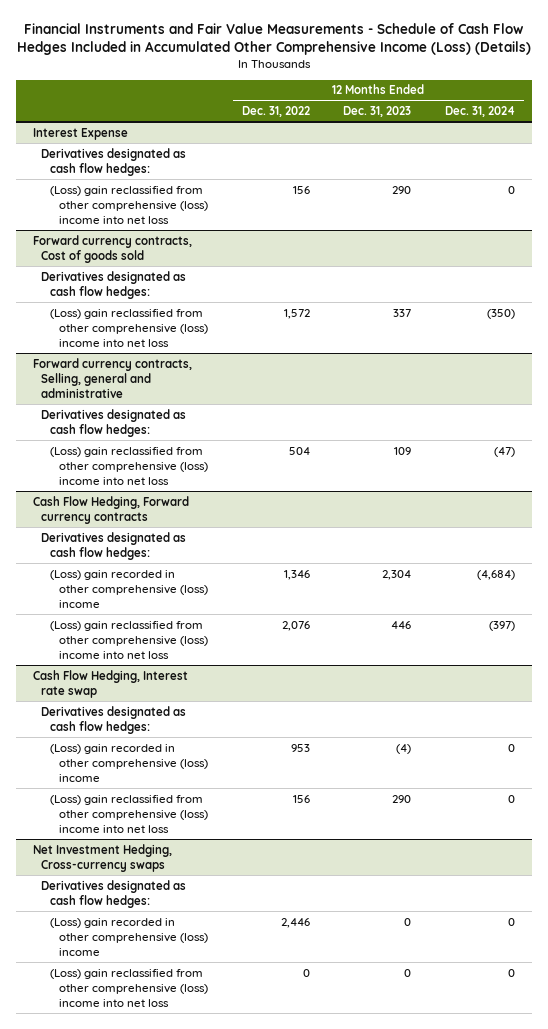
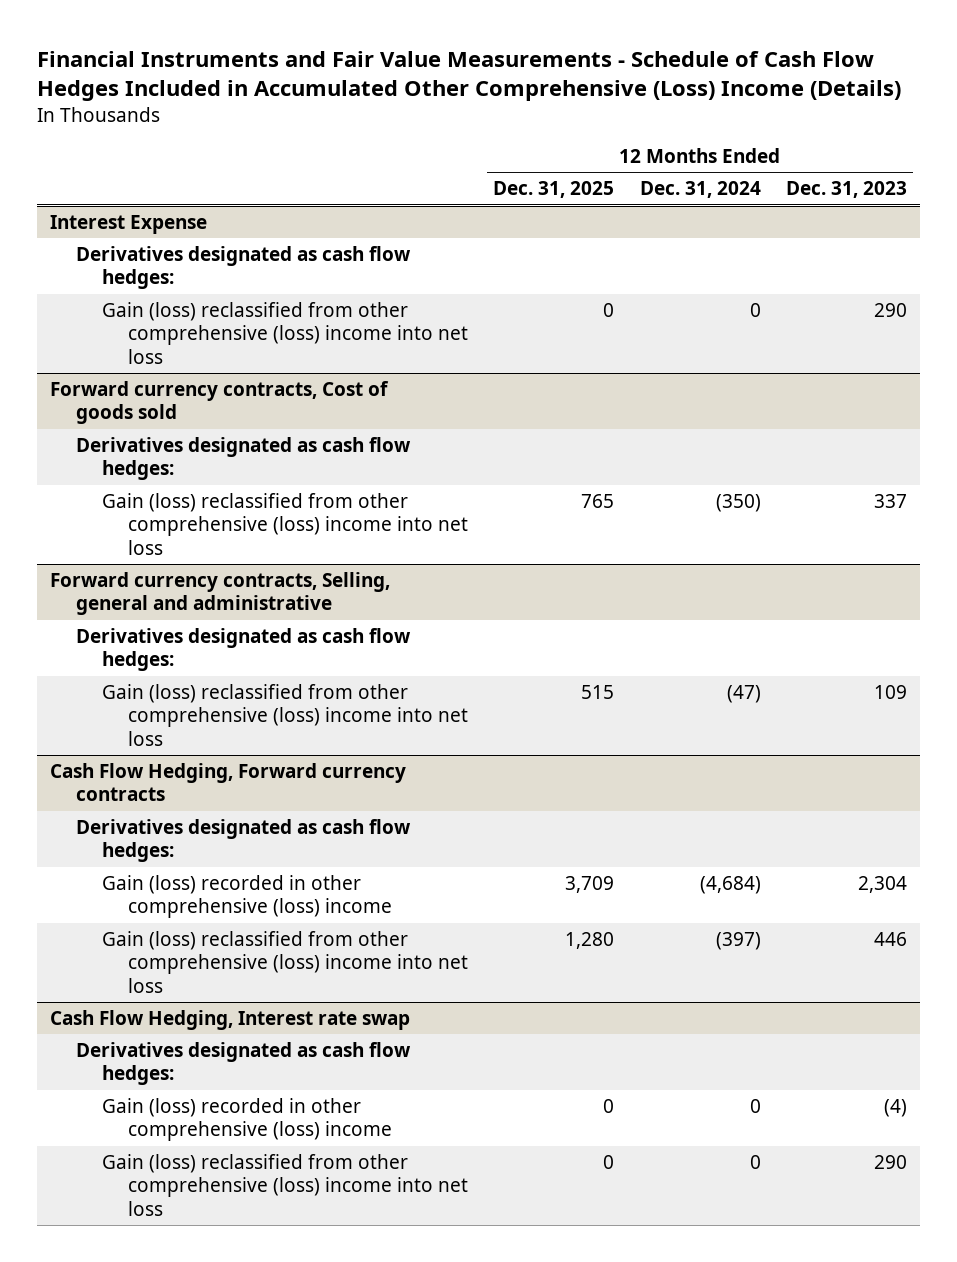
- Financial Instruments and Fair Value Measurements - Schedule of Cash Flow Hedges Included in Accumulated Other Comprehensive Income (Loss) (Details)
+ Financial Instruments and Fair Value Measurements - Schedule of Cash Flow Hedges Included in Accumulated Other Comprehensive (Loss) Income (Details)
- | 12 Months Ended Dec. 31, 2022 | 12 Months Ended Dec. 31, 2023 | 12 Months Ended Dec. 31, 2024
+ | 12 Months Ended Dec. 31, 2025 | 12 Months Ended Dec. 31, 2024 | 12 Months Ended Dec. 31, 2023
@ Interest Expense
- (Loss) gain reclassified from other comprehensive (loss) income into net loss | 156 | 290 | 0
+ Gain (loss) reclassified from other comprehensive (loss) income into net loss | 0 | 0 | 290
@ Forward currency contracts, Cost of goods sold
- (Loss) gain reclassified from other comprehensive (loss) income into net loss | 1,572 | 337 | (350)
+ Gain (loss) reclassified from other comprehensive (loss) income into net loss | 765 | (350) | 337
@ Forward currency contracts, Selling, general and administrative
- (Loss) gain reclassified from other comprehensive (loss) income into net loss | 504 | 109 | (47)
+ Gain (loss) reclassified from other comprehensive (loss) income into net loss | 515 | (47) | 109
@ Cash Flow Hedging, Forward currency contracts
- (Loss) gain recorded in other comprehensive (loss) income | 1,346 | 2,304 | (4,684)
- (Loss) gain reclassified from other comprehensive (loss) income into net loss | 2,076 | 446 | (397)
+ Gain (loss) recorded in other comprehensive (loss) income | 3,709 | (4,684) | 2,304
+ Gain (loss) reclassified from other comprehensive (loss) income into net loss | 1,280 | (397) | 446
@ Cash Flow Hedging, Interest rate swap
- (Loss) gain recorded in other comprehensive (loss) income | 953 | (4) | 0
- (Loss) gain reclassified from other comprehensive (loss) income into net loss | 156 | 290 | 0
- Net Investment Hedging, Cross-currency swaps
- Derivatives designated as cash flow hedges:
- (Loss) gain recorded in other comprehensive (loss) income | 2,446 | 0 | 0
- (Loss) gain reclassified from other comprehensive (loss) income into net loss | 0 | 0 | 0
@ Cash Flow Hedging, Interest rate swap
+ Gain (loss) recorded in other comprehensive (loss) income | 0 | 0 | (4)
+ Gain (loss) reclassified from other comprehensive (loss) income into net loss | 0 | 0 | 290

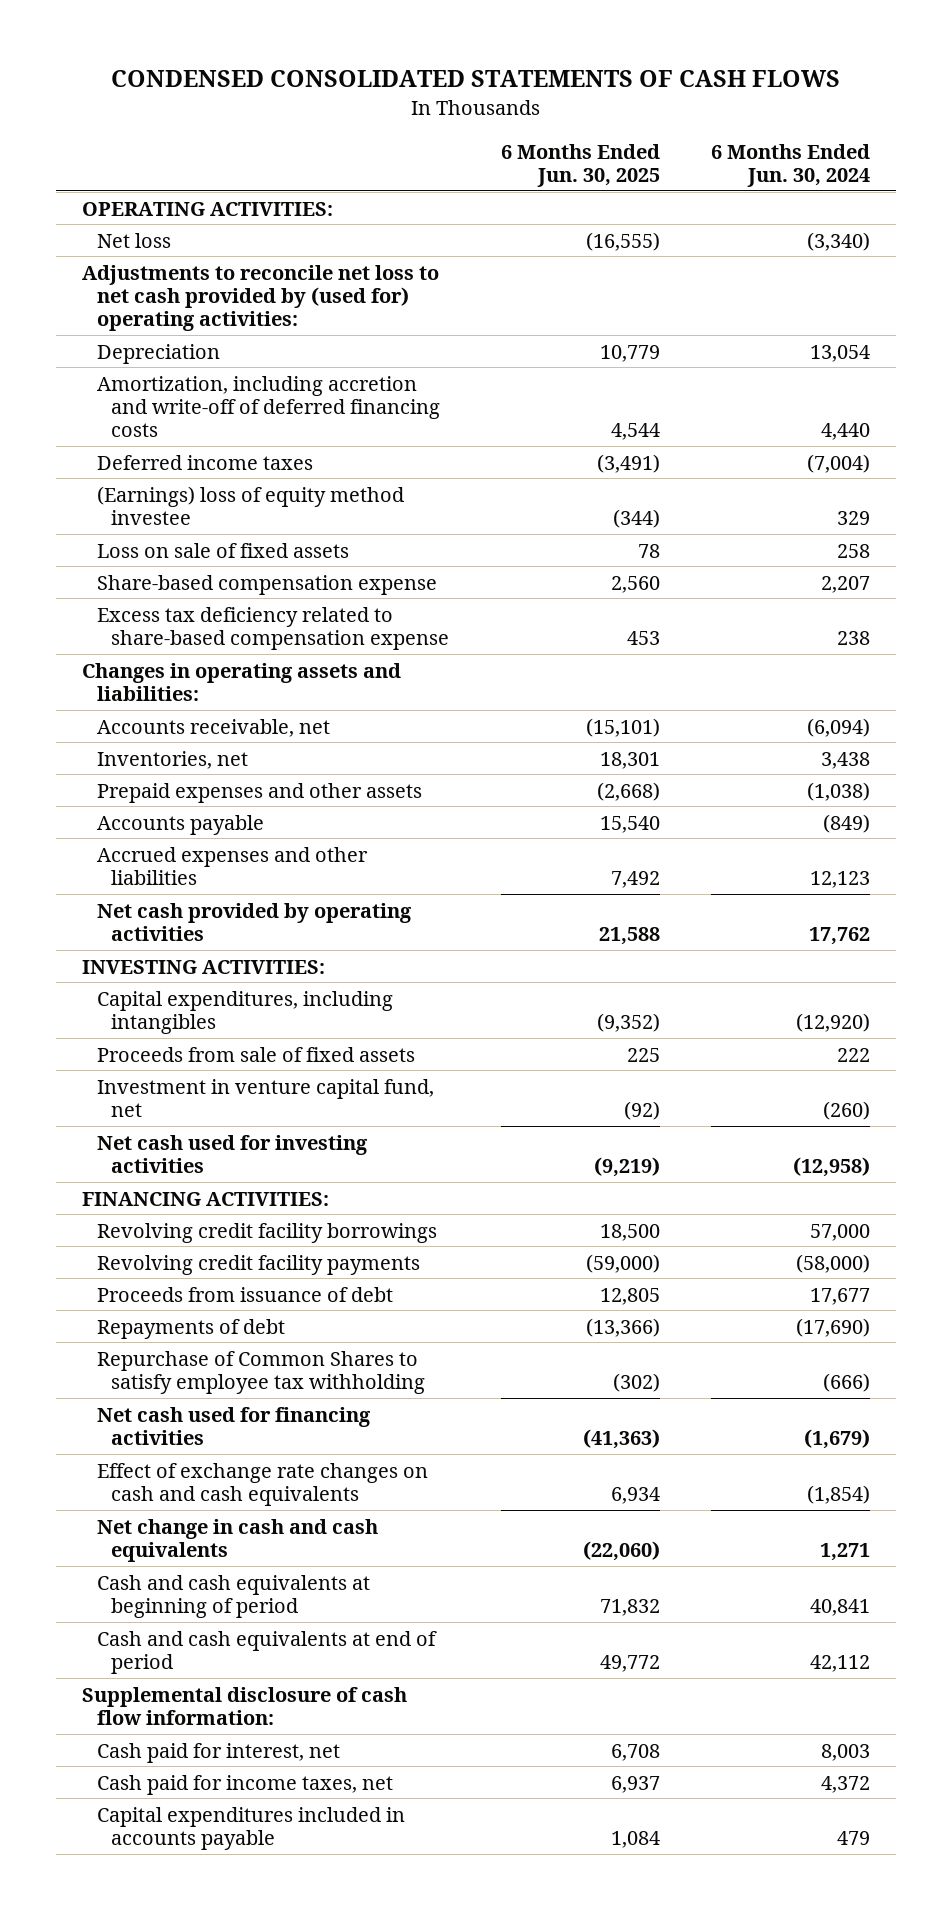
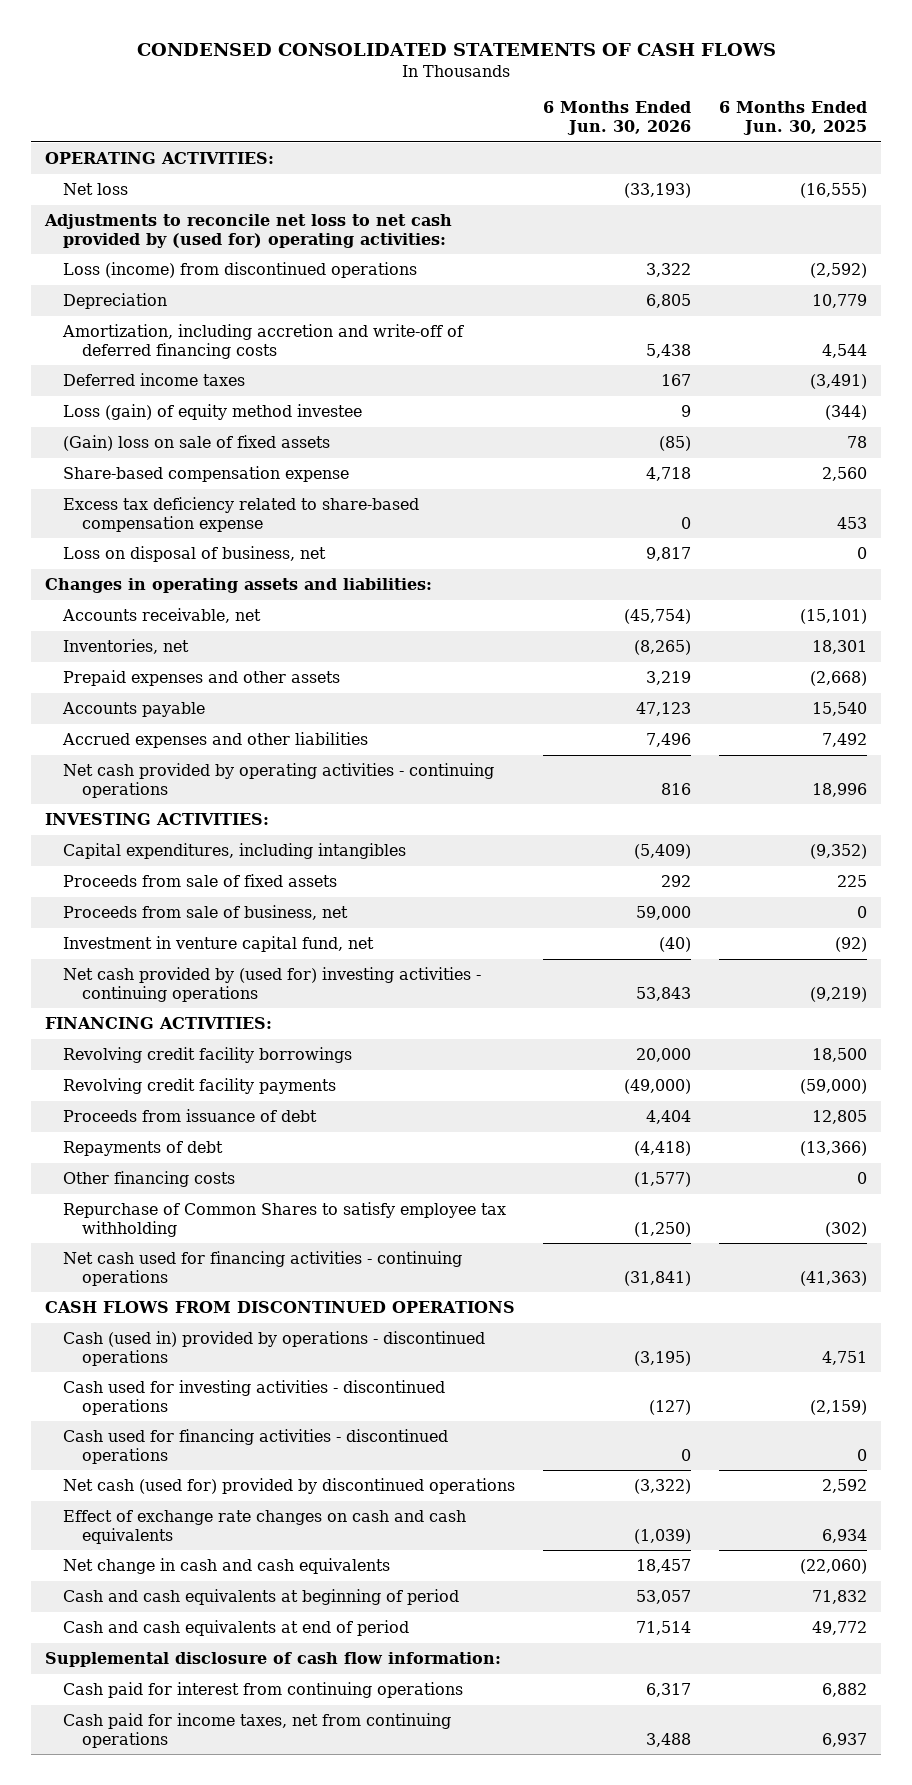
- | 6 Months Ended Jun. 30, 2025 | 6 Months Ended Jun. 30, 2024
+ | 6 Months Ended Jun. 30, 2026 | 6 Months Ended Jun. 30, 2025
+ Loss (income) from discontinued operations | 3,322 | (2,592)
- (Earnings) loss of equity method investee | (344) | 329
- Loss on sale of fixed assets | 78 | 258
+ Loss (gain) of equity method investee | 9 | (344)
+ (Gain) loss on sale of fixed assets | (85) | 78
+ Loss on disposal of business, net | 9,817 | 0
- Net cash provided by operating activities | 21,588 | 17,762
+ Net cash provided by operating activities - continuing operations | 816 | 18,996
+ Proceeds from sale of business, net | 59,000 | 0
- Net cash used for investing activities | (9,219) | (12,958)
+ Net cash provided by (used for) investing activities - continuing operations | 53,843 | (9,219)
+ Other financing costs | (1,577) | 0
- Net cash used for financing activities | (41,363) | (1,679)
+ Net cash used for financing activities - continuing operations | (31,841) | (41,363)
+ CASH FLOWS FROM DISCONTINUED OPERATIONS
+ Cash (used in) provided by operations - discontinued operations | (3,195) | 4,751
+ Cash used for investing activities - discontinued operations | (127) | (2,159)
+ Cash used for financing activities - discontinued operations | 0 | 0
+ Net cash (used for) provided by discontinued operations | (3,322) | 2,592
- Cash paid for interest, net | 6,708 | 8,003
- Cash paid for income taxes, net | 6,937 | 4,372
- Capital expenditures included in accounts payable | 1,084 | 479
+ Cash paid for interest from continuing operations | 6,317 | 6,882
+ Cash paid for income taxes, net from continuing operations | 3,488 | 6,937

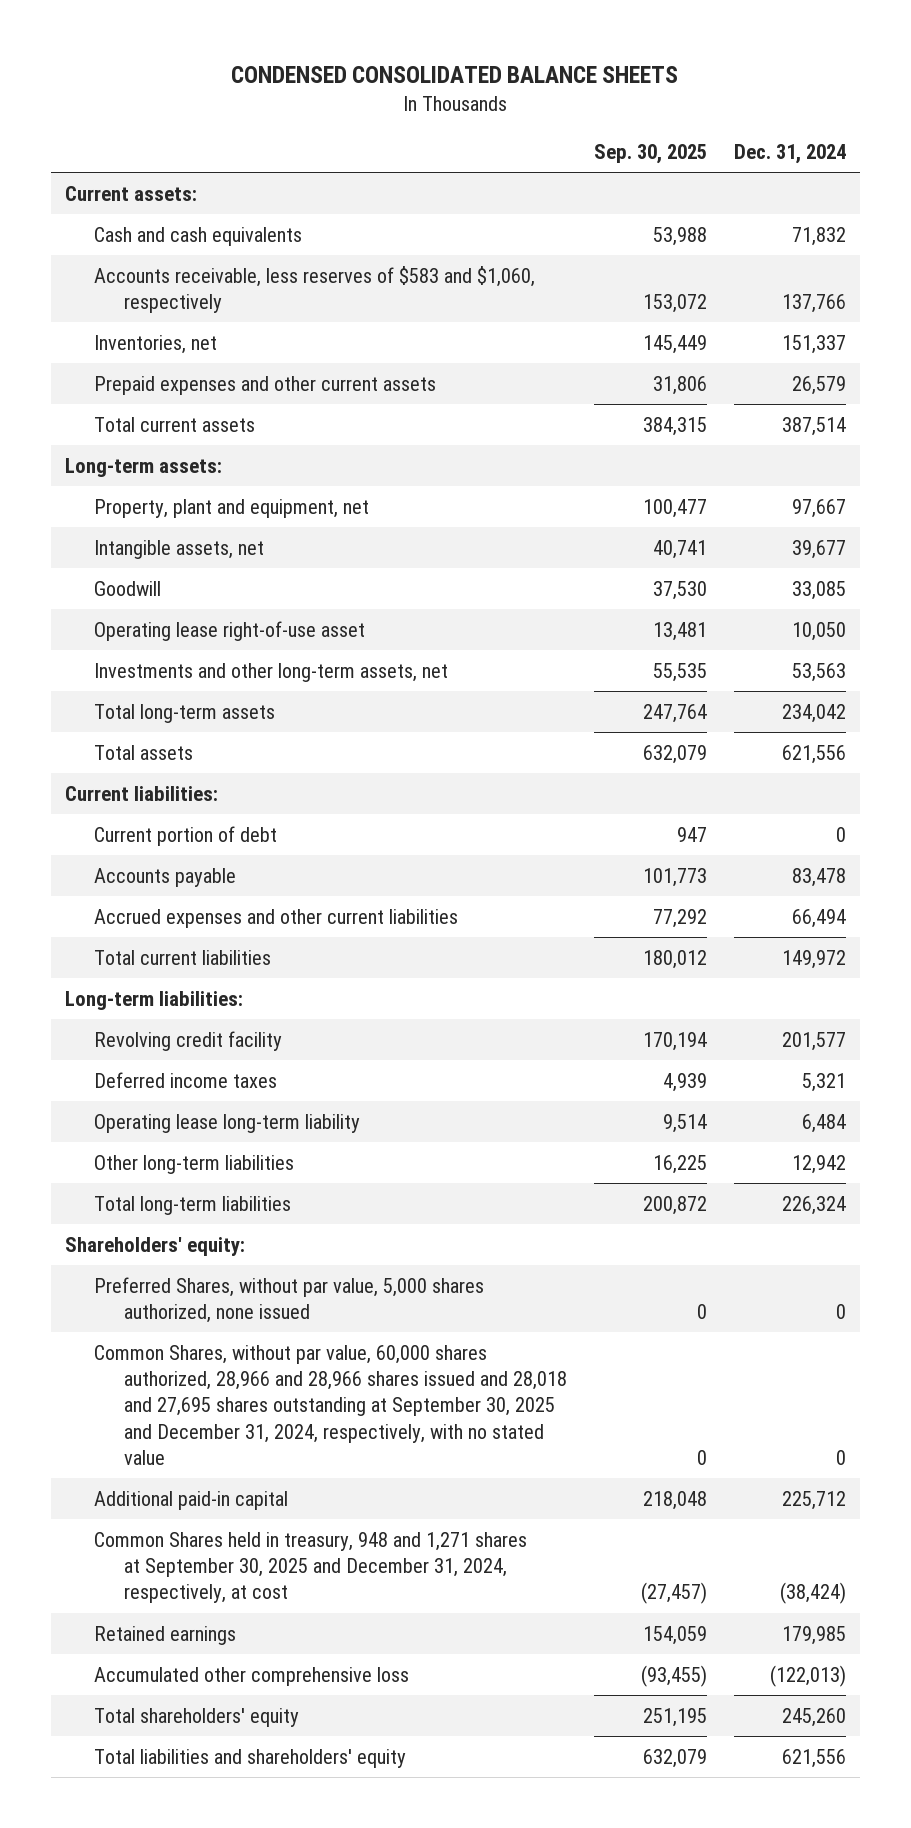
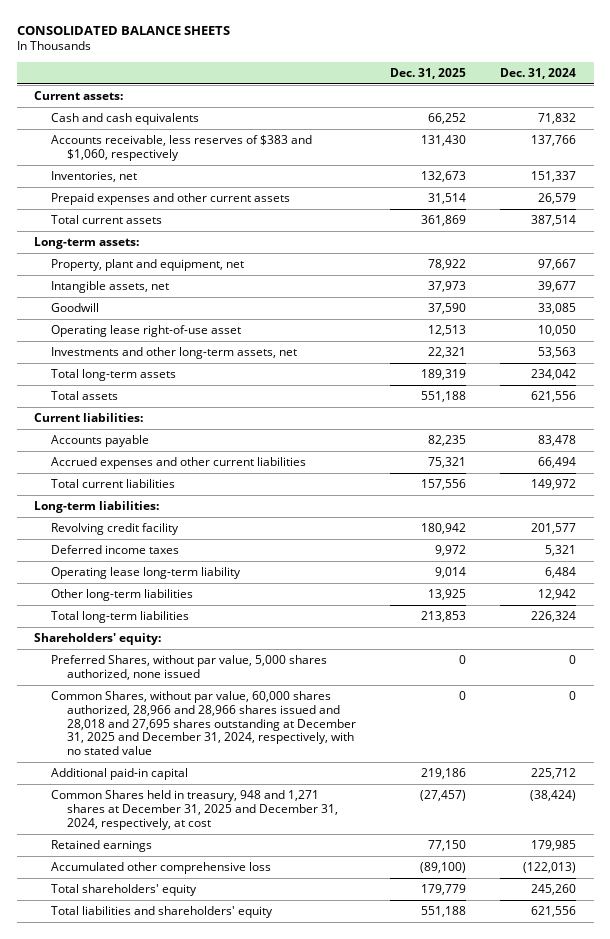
- CONDENSED CONSOLIDATED BALANCE SHEETS
+ CONSOLIDATED BALANCE SHEETS
- | Sep. 30, 2025 | Dec. 31, 2024
+ | Dec. 31, 2025 | Dec. 31, 2024
- Accounts receivable, less reserves of $583 and $1,060, respectively | 153,072 | 137,766
+ Accounts receivable, less reserves of $383 and $1,060, respectively | 131,430 | 137,766
- Current portion of debt | 947 | 0
- Common Shares, without par value, 60,000 shares authorized, 28,966 and 28,966 shares issued and 28,018 and 27,695 shares outstanding at September 30, 2025 and December 31, 2024, respectively, with no stated value | 0 | 0
+ Common Shares, without par value, 60,000 shares authorized, 28,966 and 28,966 shares issued and 28,018 and 27,695 shares outstanding at December 31, 2025 and December 31, 2024, respectively, with no stated value | 0 | 0
- Common Shares held in treasury, 948 and 1,271 shares at September 30, 2025 and December 31, 2024, respectively, at cost | (27,457) | (38,424)
+ Common Shares held in treasury, 948 and 1,271 shares at December 31, 2025 and December 31, 2024, respectively, at cost | (27,457) | (38,424)

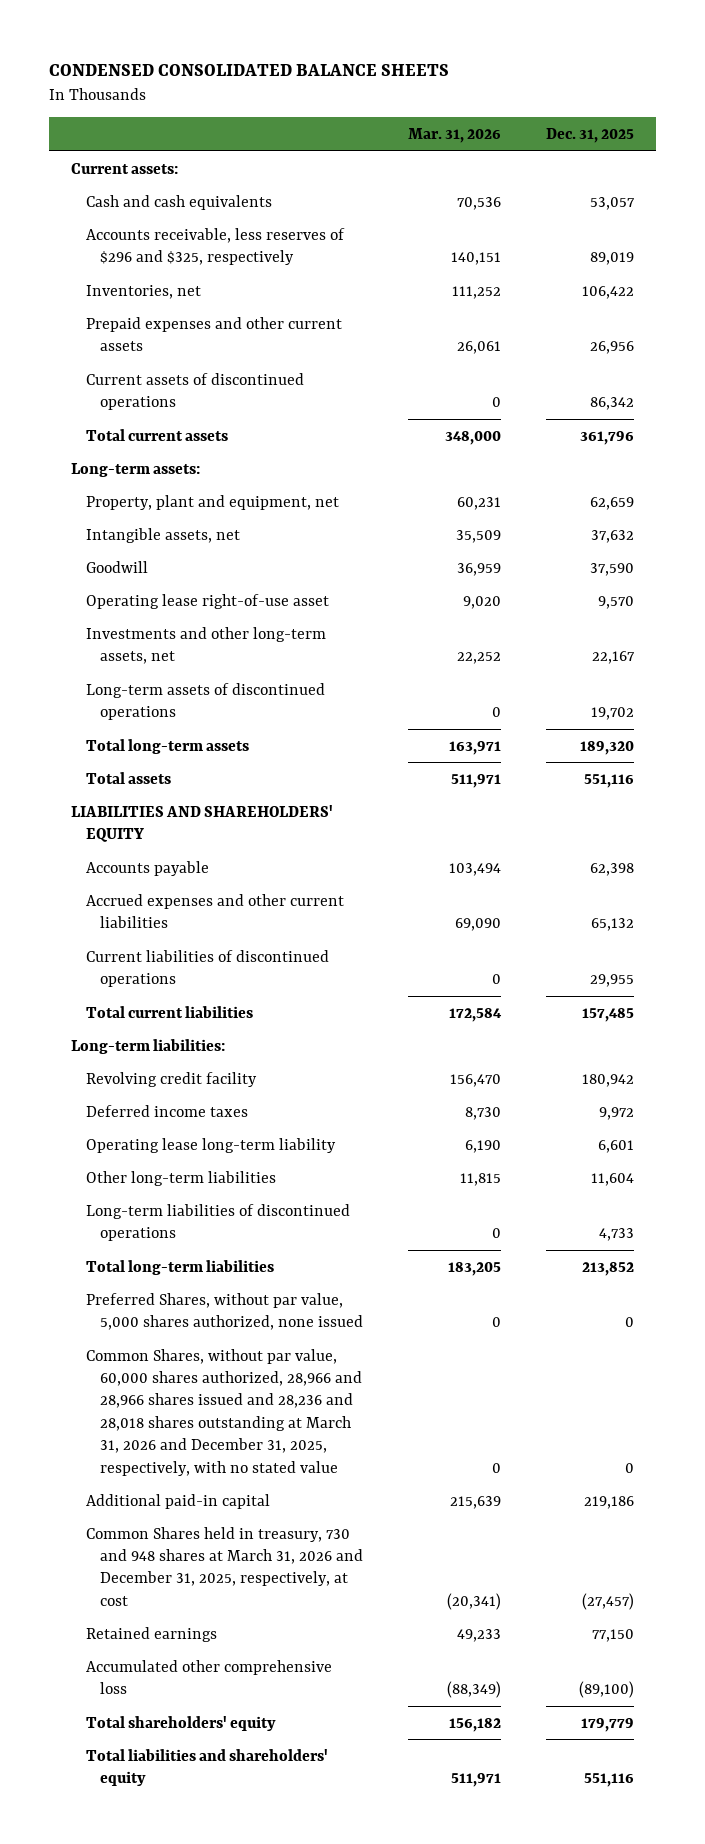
- CONSOLIDATED BALANCE SHEETS
+ CONDENSED CONSOLIDATED BALANCE SHEETS
- | Dec. 31, 2025 | Dec. 31, 2024
+ | Mar. 31, 2026 | Dec. 31, 2025
- Cash and cash equivalents | 66,252 | 71,832
- Accounts receivable, less reserves of $383 and $1,060, respectively | 131,430 | 137,766
- Inventories, net | 132,673 | 151,337
- Prepaid expenses and other current assets | 31,514 | 26,579
- Total current assets | 361,869 | 387,514
+ Cash and cash equivalents | 70,536 | 53,057
+ Accounts receivable, less reserves of $296 and $325, respectively | 140,151 | 89,019
+ Inventories, net | 111,252 | 106,422
+ Prepaid expenses and other current assets | 26,061 | 26,956
+ Current assets of discontinued operations | 0 | 86,342
+ Total current assets | 348,000 | 361,796
- Property, plant and equipment, net | 78,922 | 97,667
- Intangible assets, net | 37,973 | 39,677
+ Property, plant and equipment, net | 60,231 | 62,659
+ Intangible assets, net | 35,509 | 37,632
- Operating lease right-of-use asset | 12,513 | 10,050
- Investments and other long-term assets, net | 22,321 | 53,563
- Total long-term assets | 189,319 | 234,042
- Total assets | 551,188 | 621,556
- Current liabilities:
- Accounts payable | 82,235 | 83,478
- Accrued expenses and other current liabilities | 75,321 | 66,494
- Total current liabilities | 157,556 | 149,972
+ Operating lease right-of-use asset | 9,020 | 9,570
+ Investments and other long-term assets, net | 22,252 | 22,167
+ Long-term assets of discontinued operations | 0 | 19,702
+ Total long-term assets | 163,971 | 189,320
+ Total assets | 511,971 | 551,116
+ LIABILITIES AND SHAREHOLDERS' EQUITY
+ Accounts payable | 103,494 | 62,398
+ Accrued expenses and other current liabilities | 69,090 | 65,132
+ Current liabilities of discontinued operations | 0 | 29,955
+ Total current liabilities | 172,584 | 157,485
- Operating lease long-term liability | 9,014 | 6,484
- Other long-term liabilities | 13,925 | 12,942
- Total long-term liabilities | 213,853 | 226,324
- Shareholders' equity:
+ Operating lease long-term liability | 6,190 | 6,601
+ Other long-term liabilities | 11,815 | 11,604
+ Long-term liabilities of discontinued operations | 0 | 4,733
+ Total long-term liabilities | 183,205 | 213,852
- Common Shares, without par value, 60,000 shares authorized, 28,966 and 28,966 shares issued and 28,018 and 27,695 shares outstanding at December 31, 2025 and December 31, 2024, respectively, with no stated value | 0 | 0
+ Common Shares, without par value, 60,000 shares authorized, 28,966 and 28,966 shares issued and 28,236 and 28,018 shares outstanding at March 31, 2026 and December 31, 2025, respectively, with no stated value | 0 | 0
- Common Shares held in treasury, 948 and 1,271 shares at December 31, 2025 and December 31, 2024, respectively, at cost | (27,457) | (38,424)
+ Common Shares held in treasury, 730 and 948 shares at March 31, 2026 and December 31, 2025, respectively, at cost | (20,341) | (27,457)
- Total liabilities and shareholders' equity | 551,188 | 621,556
+ Total liabilities and shareholders' equity | 511,971 | 551,116

